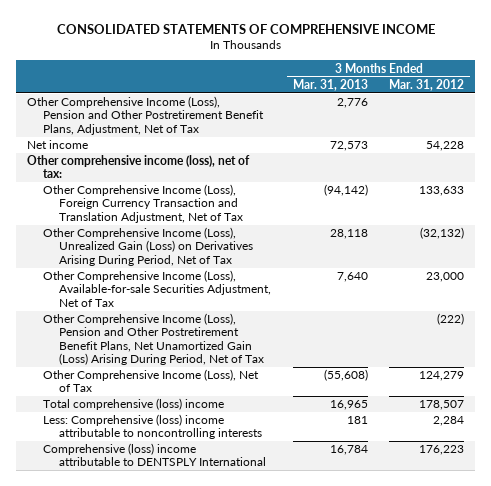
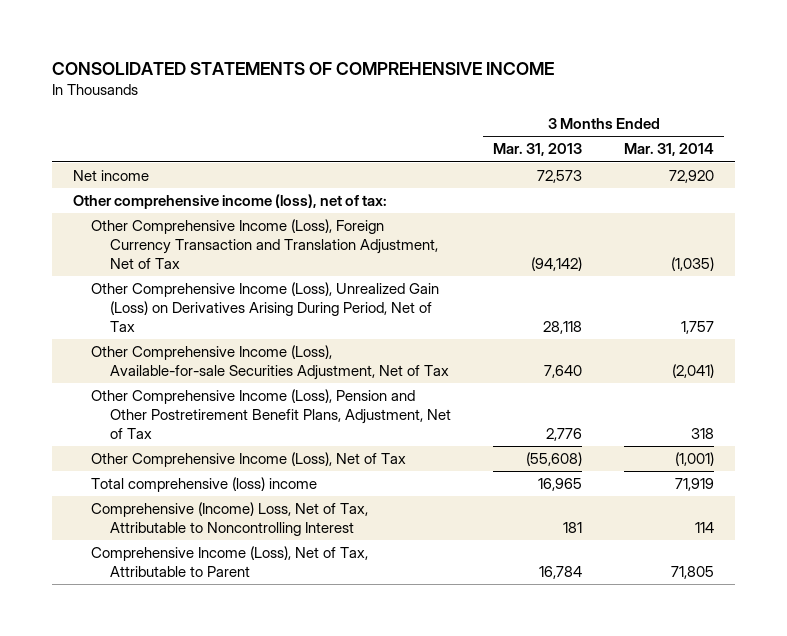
- | 3 Months Ended Mar. 31, 2013 | 3 Months Ended Mar. 31, 2012
+ | 3 Months Ended Mar. 31, 2013 | 3 Months Ended Mar. 31, 2014
- Other Comprehensive Income (Loss), Pension and Other Postretirement Benefit Plans, Net Unamortized Gain (Loss) Arising During Period, Net of Tax | | (222)
moved down: Other Comprehensive Income (Loss), Pension and Other Postretirement Benefit Plans, Adjustment, Net of Tax | 2,776 | 318
- Less: Comprehensive (loss) income attributable to noncontrolling interests | 181 | 2,284
- Comprehensive (loss) income attributable to DENTSPLY International | 16,784 | 176,223
+ Comprehensive (Income) Loss, Net of Tax, Attributable to Noncontrolling Interest | 181 | 114
+ Comprehensive Income (Loss), Net of Tax, Attributable to Parent | 16,784 | 71,805

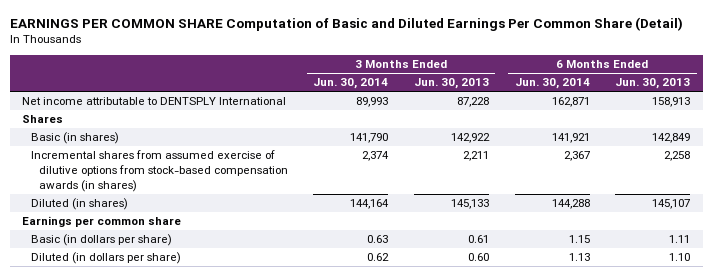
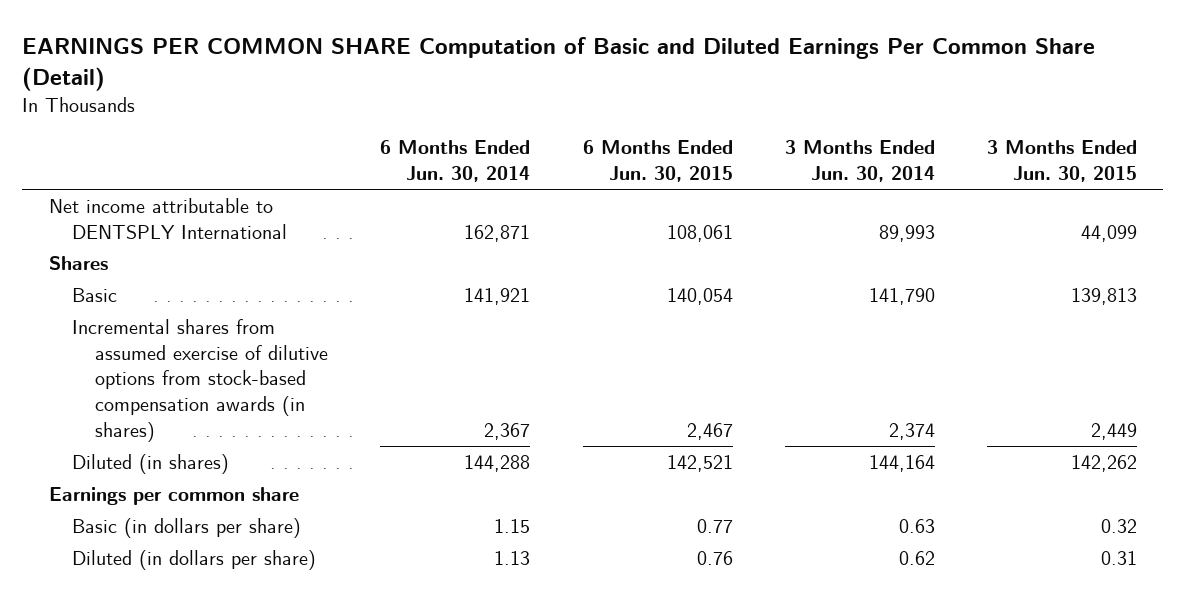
- | 3 Months Ended Jun. 30, 2014 | 3 Months Ended Jun. 30, 2013 | 6 Months Ended Jun. 30, 2014 | 6 Months Ended Jun. 30, 2013
+ | 6 Months Ended Jun. 30, 2014 | 6 Months Ended Jun. 30, 2015 | 3 Months Ended Jun. 30, 2014 | 3 Months Ended Jun. 30, 2015
- Basic (in shares) | 141,790 | 142,922 | 141,921 | 142,849
+ Basic | 141,921 | 140,054 | 141,790 | 139,813

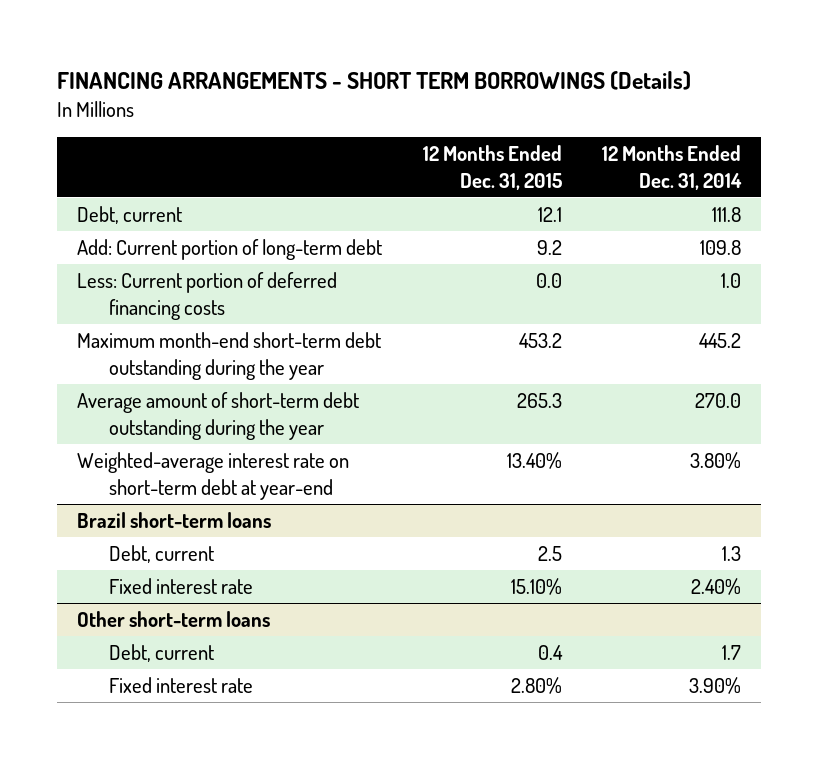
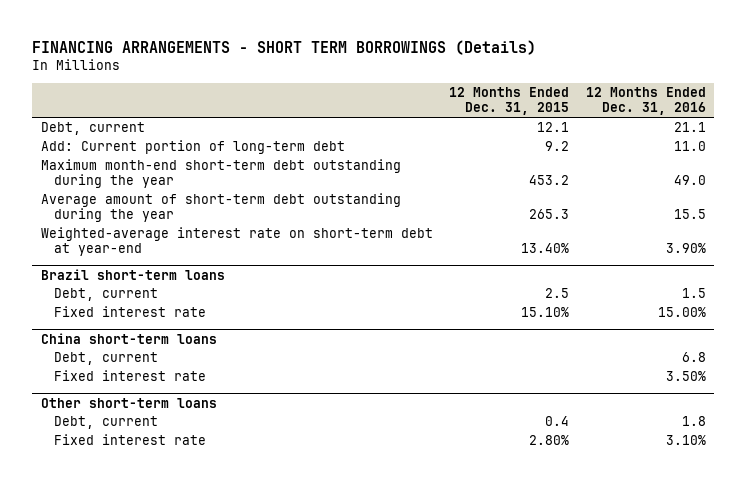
- | 12 Months Ended Dec. 31, 2015 | 12 Months Ended Dec. 31, 2014
+ | 12 Months Ended Dec. 31, 2015 | 12 Months Ended Dec. 31, 2016
- Less: Current portion of deferred financing costs | 0.0 | 1.0
+ China short-term loans
+ Debt, current | | 6.8
+ Fixed interest rate | | 3.50%

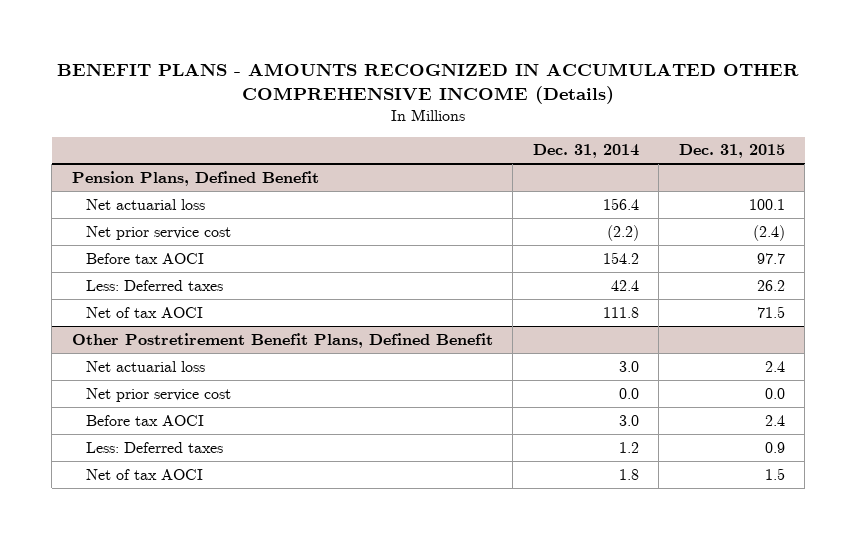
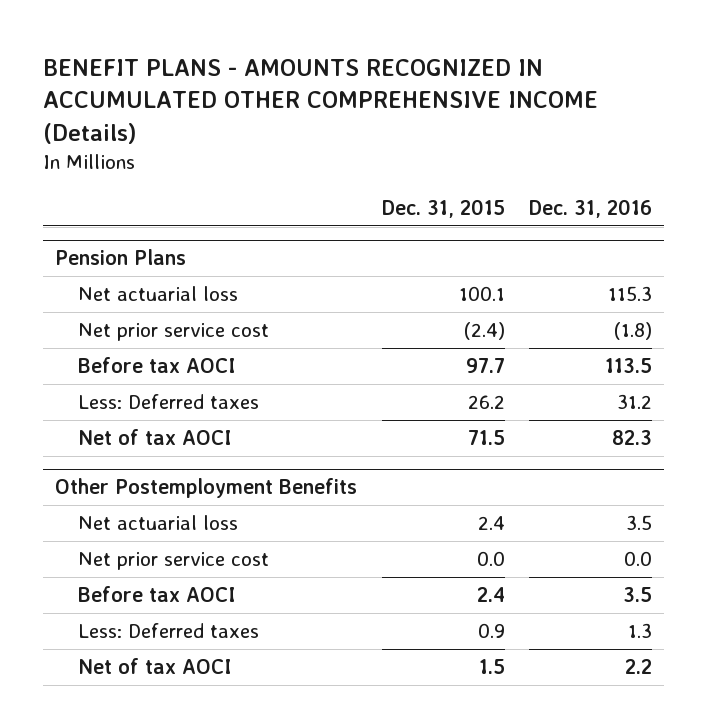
- | Dec. 31, 2014 | Dec. 31, 2015
+ | Dec. 31, 2015 | Dec. 31, 2016
- Pension Plans, Defined Benefit
+ Pension Plans
- Other Postretirement Benefit Plans, Defined Benefit
+ Other Postemployment Benefits

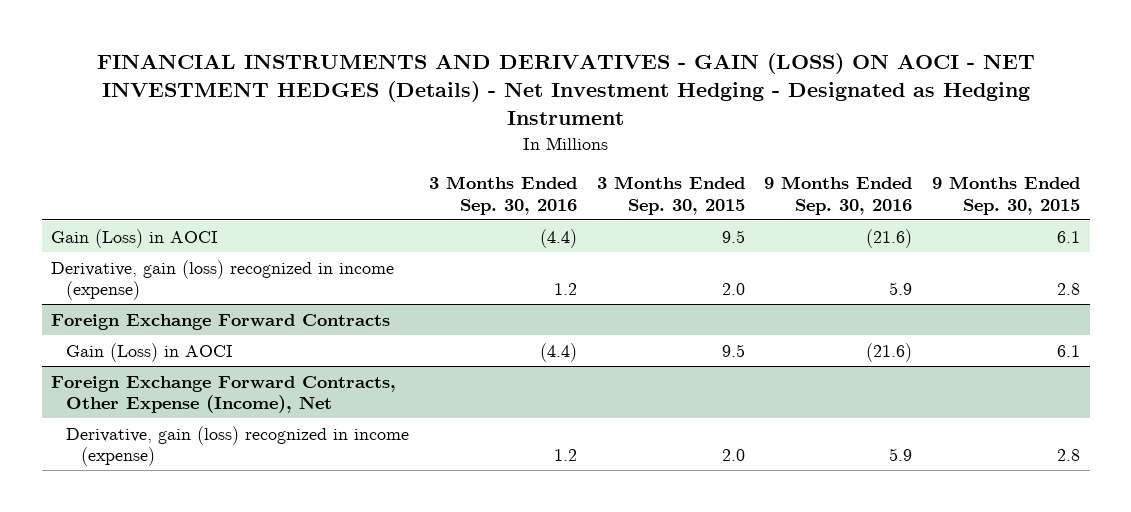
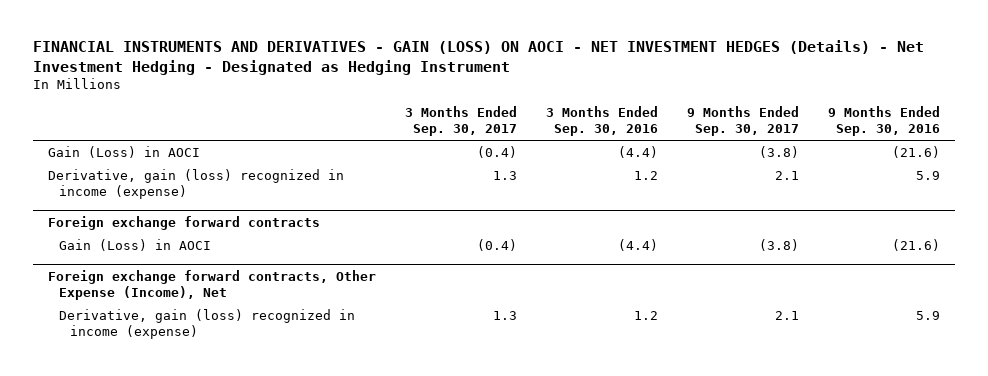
- | 3 Months Ended Sep. 30, 2016 | 3 Months Ended Sep. 30, 2015 | 9 Months Ended Sep. 30, 2016 | 9 Months Ended Sep. 30, 2015
+ | 3 Months Ended Sep. 30, 2017 | 3 Months Ended Sep. 30, 2016 | 9 Months Ended Sep. 30, 2017 | 9 Months Ended Sep. 30, 2016
- Foreign Exchange Forward Contracts
+ Foreign exchange forward contracts
- Foreign Exchange Forward Contracts, Other Expense (Income), Net
+ Foreign exchange forward contracts, Other Expense (Income), Net

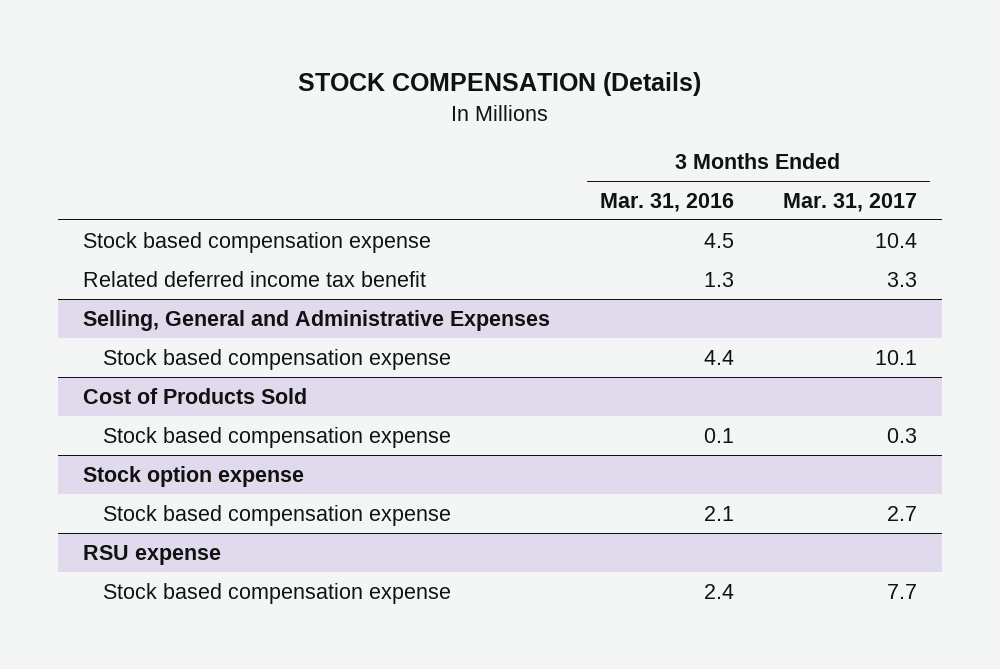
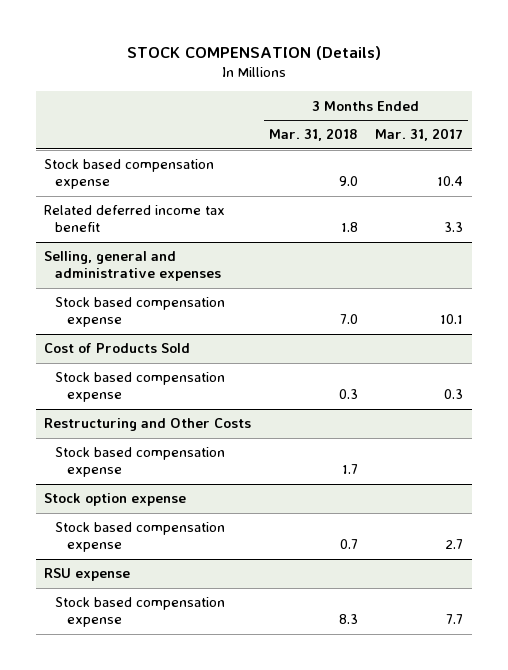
- | 3 Months Ended Mar. 31, 2016 | 3 Months Ended Mar. 31, 2017
+ | 3 Months Ended Mar. 31, 2018 | 3 Months Ended Mar. 31, 2017
- Selling, General and Administrative Expenses
+ Selling, general and administrative expenses
+ Restructuring and Other Costs
+ Stock based compensation expense | 1.7 |

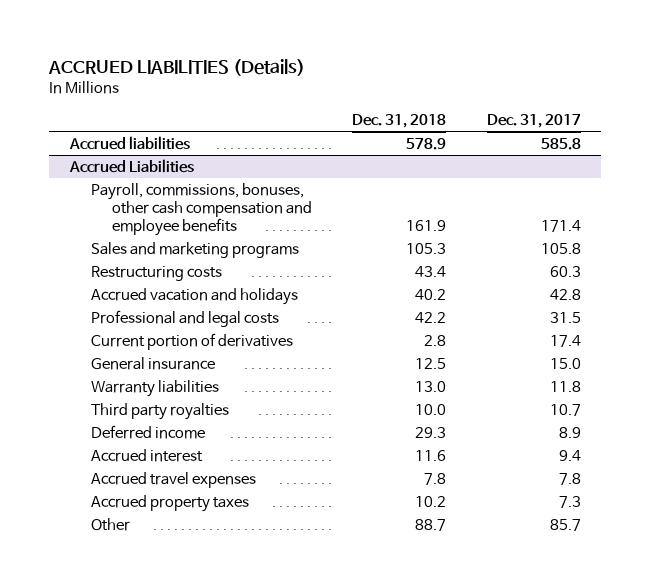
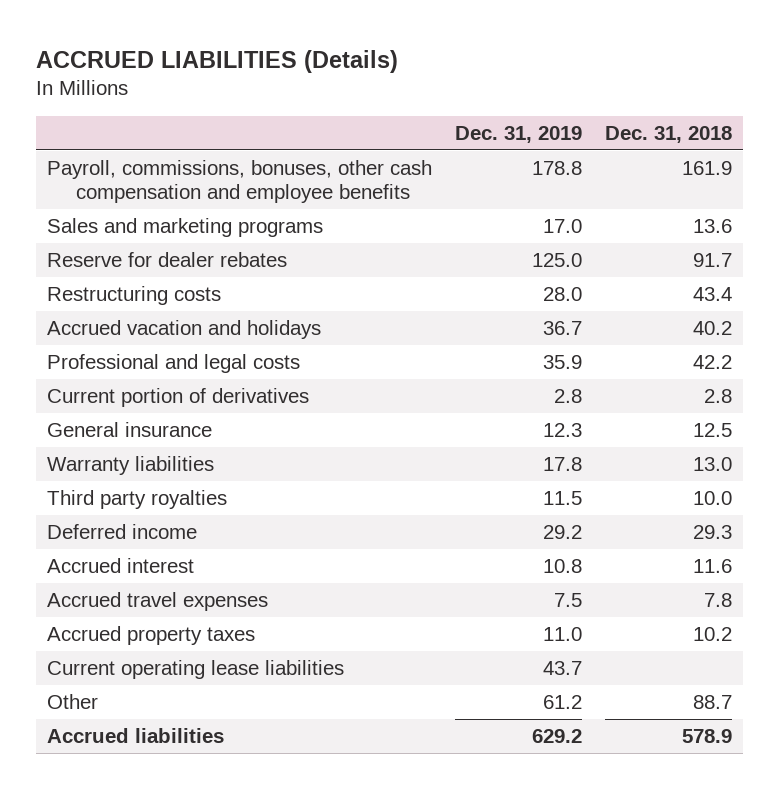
- | Dec. 31, 2018 | Dec. 31, 2017
+ | Dec. 31, 2019 | Dec. 31, 2018
- Accrued Liabilities
- Sales and marketing programs | 105.3 | 105.8
+ Sales and marketing programs | 17.0 | 13.6
+ Reserve for dealer rebates | 125.0 | 91.7
+ Current operating lease liabilities | 43.7 |
moved down: Accrued liabilities | 629.2 | 578.9

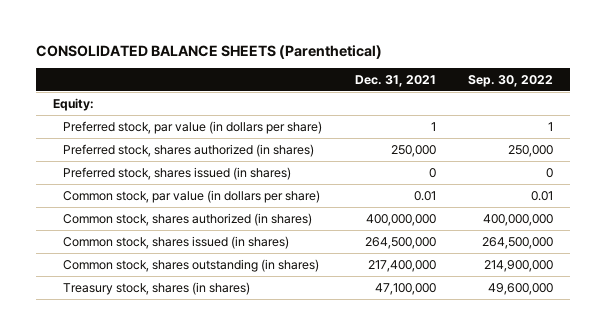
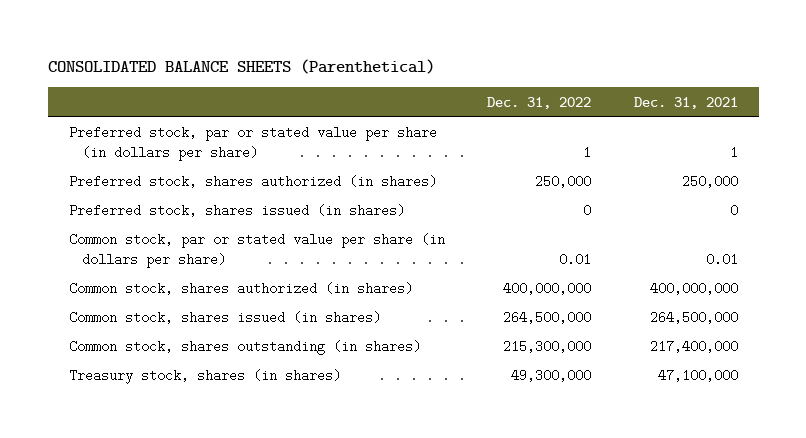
- | Dec. 31, 2021 | Sep. 30, 2022
+ | Dec. 31, 2022 | Dec. 31, 2021
- Equity:
- Preferred stock, par value (in dollars per share) | 1 | 1
+ Preferred stock, par or stated value per share (in dollars per share) | 1 | 1
- Common stock, par value (in dollars per share) | 0.01 | 0.01
+ Common stock, par or stated value per share (in dollars per share) | 0.01 | 0.01

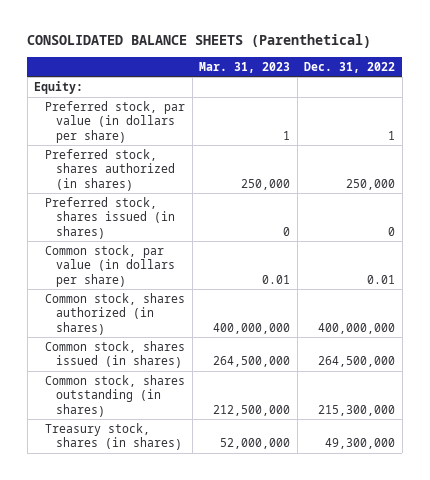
- | Dec. 31, 2022 | Dec. 31, 2021
+ | Mar. 31, 2023 | Dec. 31, 2022
- Preferred stock, par or stated value per share (in dollars per share) | 1 | 1
+ Equity:
+ Preferred stock, par value (in dollars per share) | 1 | 1
- Common stock, par or stated value per share (in dollars per share) | 0.01 | 0.01
+ Common stock, par value (in dollars per share) | 0.01 | 0.01

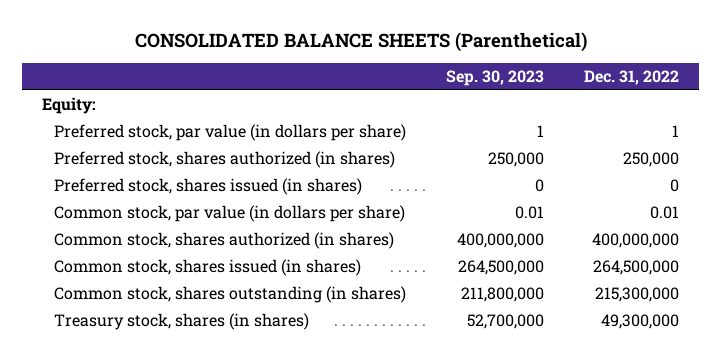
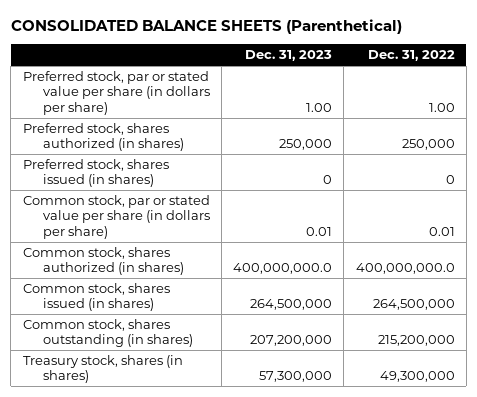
- | Sep. 30, 2023 | Dec. 31, 2022
+ | Dec. 31, 2023 | Dec. 31, 2022
- Equity:
- Preferred stock, par value (in dollars per share) | 1 | 1
+ Preferred stock, par or stated value per share (in dollars per share) | 1.00 | 1.00
- Common stock, par value (in dollars per share) | 0.01 | 0.01
- Common stock, shares authorized (in shares) | 400,000,000 | 400,000,000
+ Common stock, par or stated value per share (in dollars per share) | 0.01 | 0.01
+ Common stock, shares authorized (in shares) | 400,000,000.0 | 400,000,000.0
- Common stock, shares outstanding (in shares) | 211,800,000 | 215,300,000
+ Common stock, shares outstanding (in shares) | 207,200,000 | 215,200,000

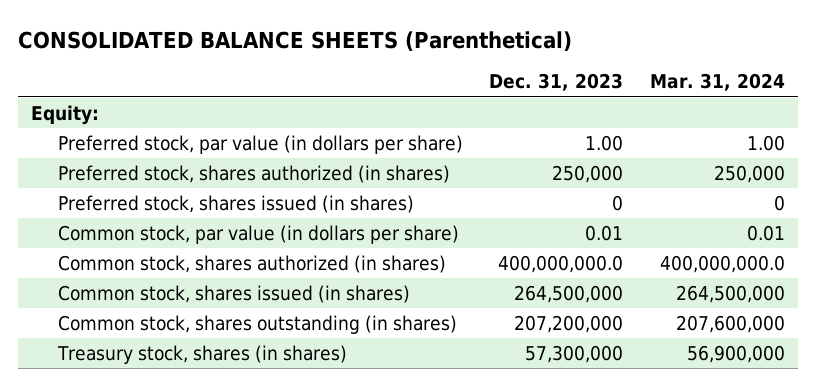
- | Dec. 31, 2023 | Dec. 31, 2022
+ | Dec. 31, 2023 | Mar. 31, 2024
- Preferred stock, par or stated value per share (in dollars per share) | 1.00 | 1.00
+ Equity:
+ Preferred stock, par value (in dollars per share) | 1.00 | 1.00
- Common stock, par or stated value per share (in dollars per share) | 0.01 | 0.01
+ Common stock, par value (in dollars per share) | 0.01 | 0.01

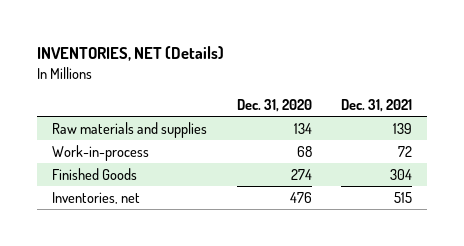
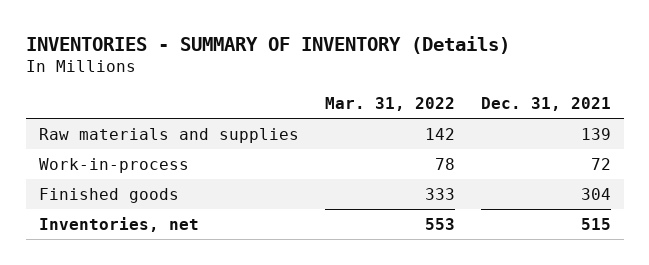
- INVENTORIES, NET (Details)
+ INVENTORIES - SUMMARY OF INVENTORY (Details)
- | Dec. 31, 2020 | Dec. 31, 2021
+ | Mar. 31, 2022 | Dec. 31, 2021
- Finished Goods | 274 | 304
+ Finished goods | 333 | 304

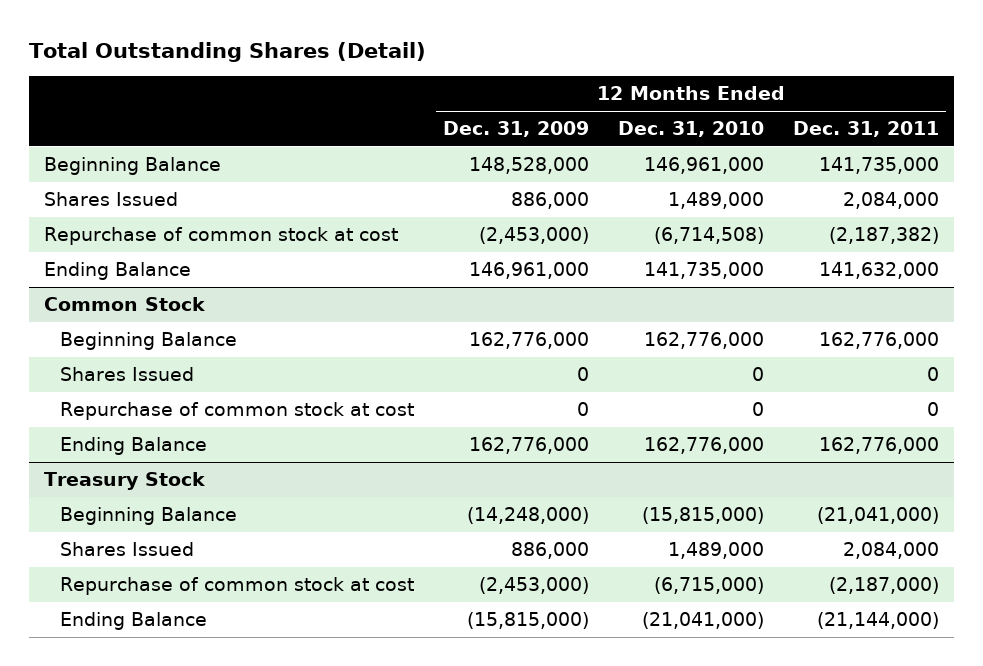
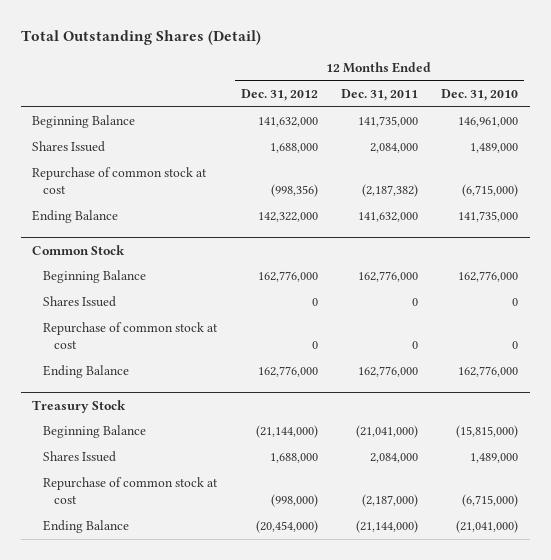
- | 12 Months Ended Dec. 31, 2009 | 12 Months Ended Dec. 31, 2010 | 12 Months Ended Dec. 31, 2011
+ | 12 Months Ended Dec. 31, 2012 | 12 Months Ended Dec. 31, 2011 | 12 Months Ended Dec. 31, 2010
- Repurchase of common stock at cost | (2,453,000) | (6,714,508) | (2,187,382)
+ Repurchase of common stock at cost | (998,356) | (2,187,382) | (6,715,000)

